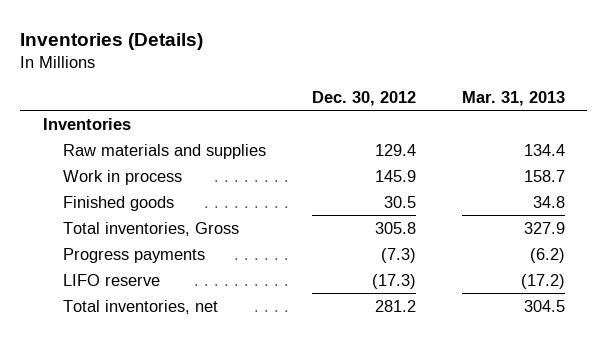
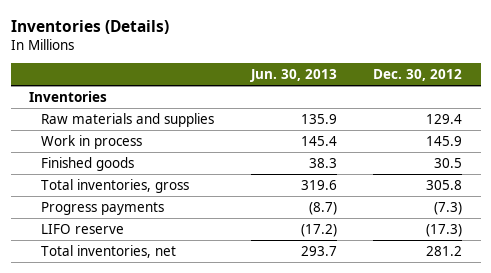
- | Dec. 30, 2012 | Mar. 31, 2013
+ | Jun. 30, 2013 | Dec. 30, 2012
- Total inventories, Gross | 305.8 | 327.9
+ Total inventories, gross | 319.6 | 305.8

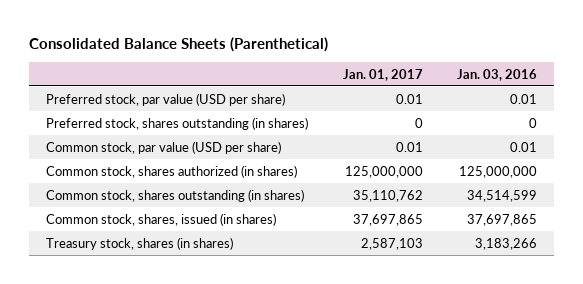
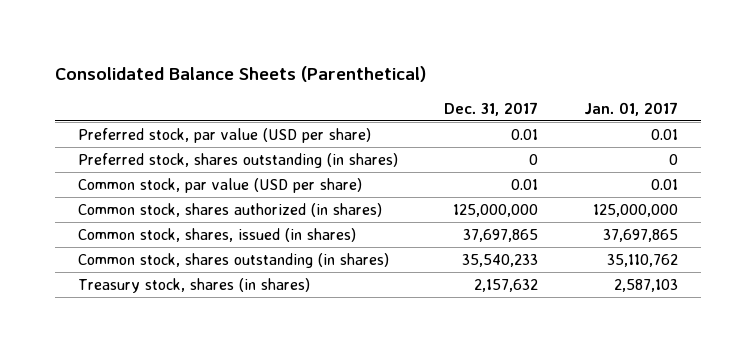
- | Jan. 01, 2017 | Jan. 03, 2016
+ | Dec. 31, 2017 | Jan. 01, 2017
moved down: Common stock, shares outstanding (in shares) | 35,540,233 | 35,110,762

